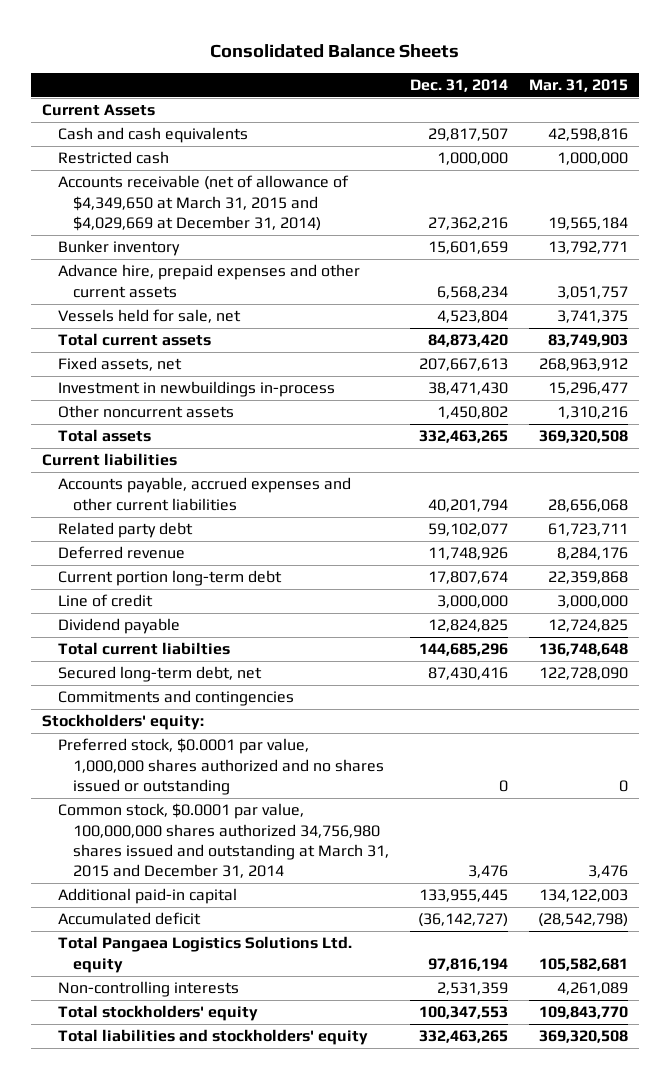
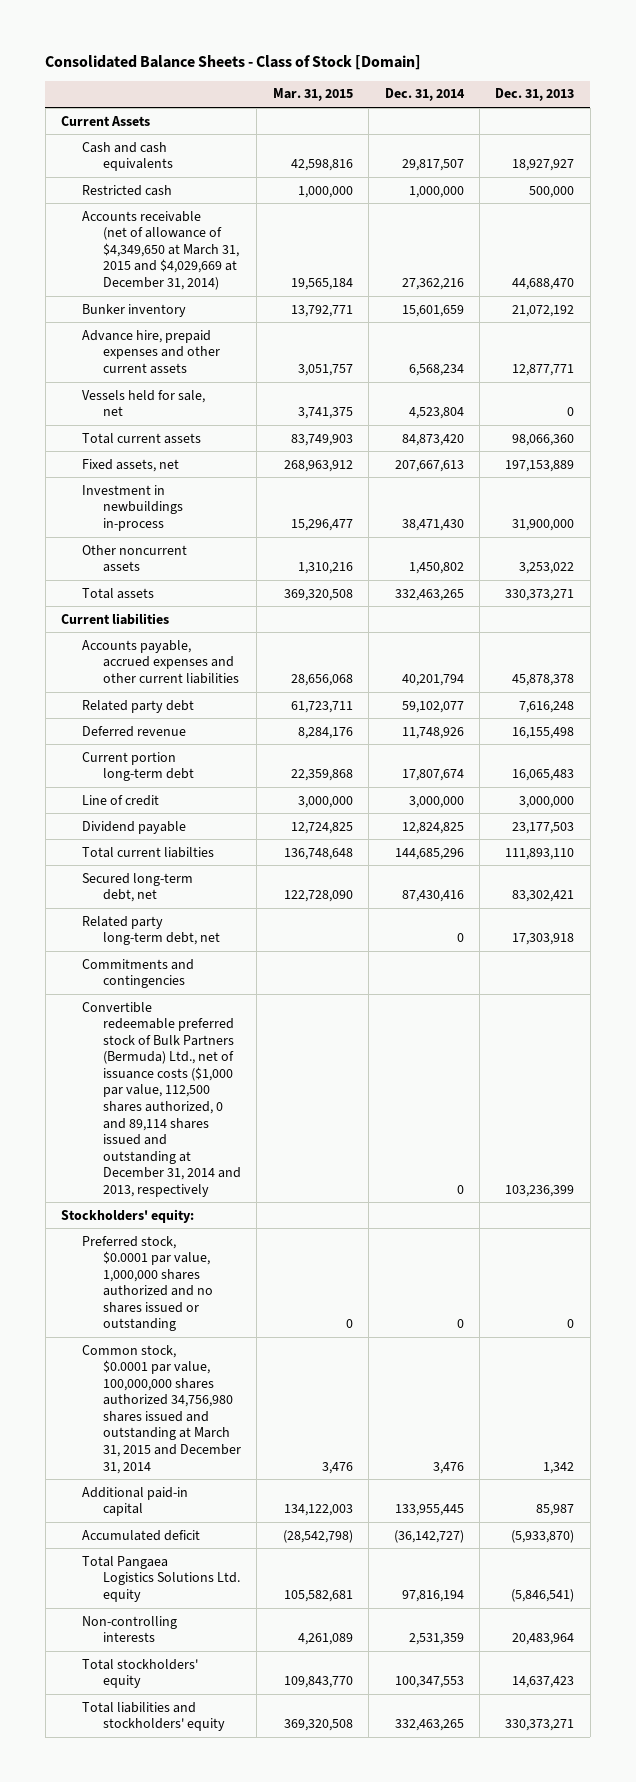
- Consolidated Balance Sheets
+ Consolidated Balance Sheets - Class of Stock [Domain]
- | Dec. 31, 2014 | Mar. 31, 2015
+ | Mar. 31, 2015 | Dec. 31, 2014 | Dec. 31, 2013
+ Related party long-term debt, net | | 0 | 17,303,918
+ Convertible redeemable preferred stock of Bulk Partners (Bermuda) Ltd., net of issuance costs ($1,000 par value, 112,500 shares authorized, 0 and 89,114 shares issued and outstanding at December 31, 2014 and 2013, respectively | | 0 | 103,236,399

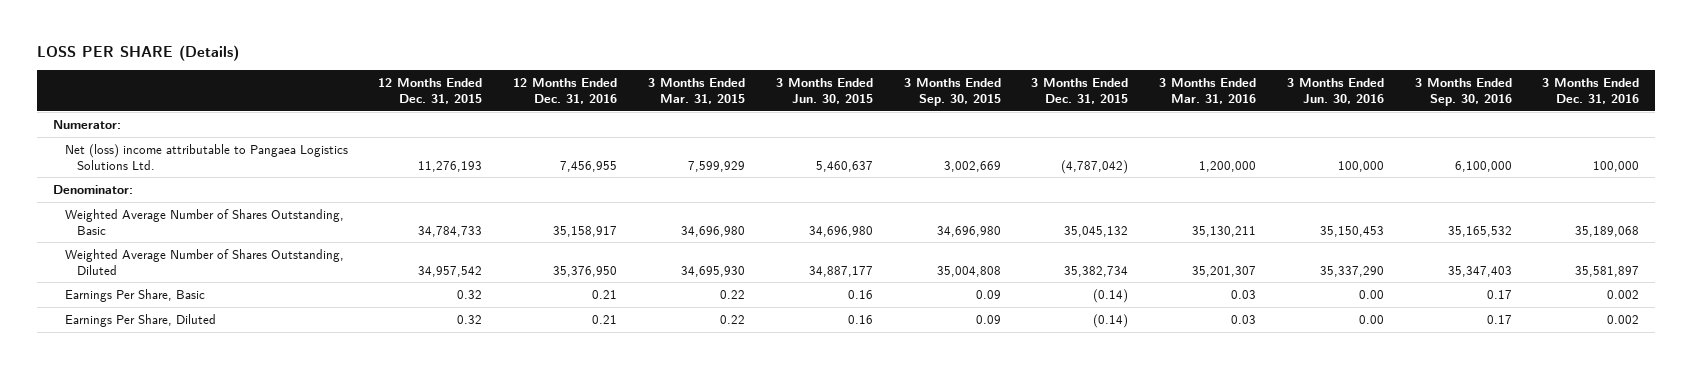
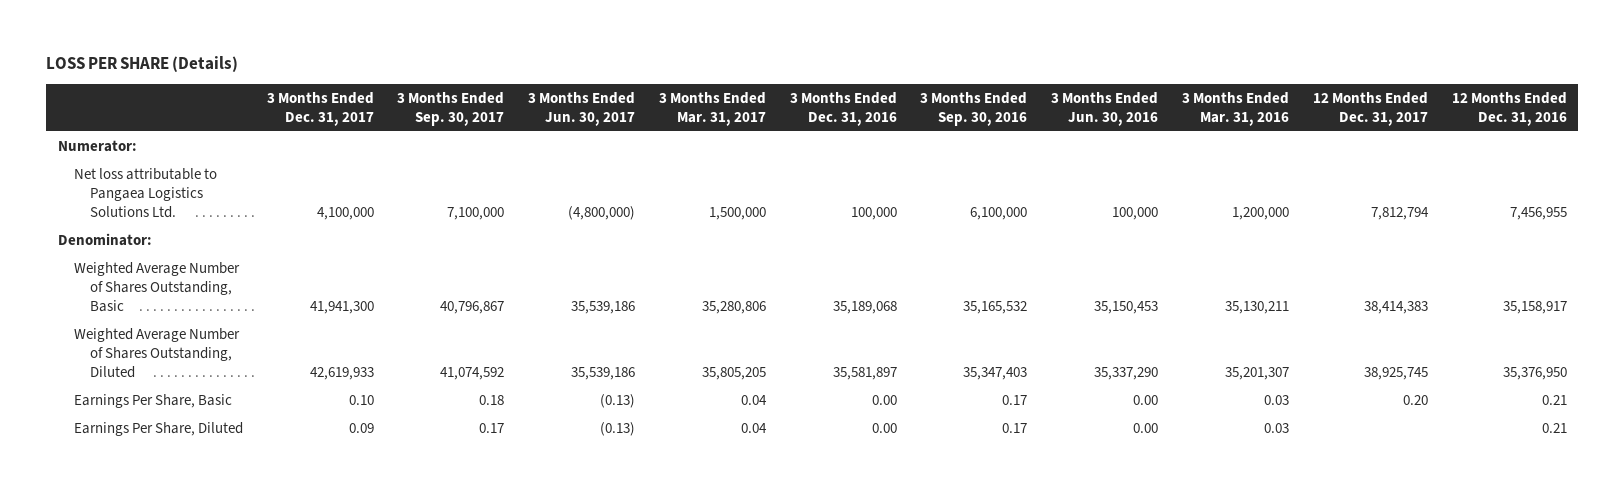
- | 12 Months Ended Dec. 31, 2015 | 12 Months Ended Dec. 31, 2016 | 3 Months Ended Mar. 31, 2015 | 3 Months Ended Jun. 30, 2015 | 3 Months Ended Sep. 30, 2015 | 3 Months Ended Dec. 31, 2015 | 3 Months Ended Mar. 31, 2016 | 3 Months Ended Jun. 30, 2016 | 3 Months Ended Sep. 30, 2016 | 3 Months Ended Dec. 31, 2016
+ | 3 Months Ended Dec. 31, 2017 | 3 Months Ended Sep. 30, 2017 | 3 Months Ended Jun. 30, 2017 | 3 Months Ended Mar. 31, 2017 | 3 Months Ended Dec. 31, 2016 | 3 Months Ended Sep. 30, 2016 | 3 Months Ended Jun. 30, 2016 | 3 Months Ended Mar. 31, 2016 | 12 Months Ended Dec. 31, 2017 | 12 Months Ended Dec. 31, 2016
- Net (loss) income attributable to Pangaea Logistics Solutions Ltd. | 11,276,193 | 7,456,955 | 7,599,929 | 5,460,637 | 3,002,669 | (4,787,042) | 1,200,000 | 100,000 | 6,100,000 | 100,000
+ Net loss attributable to Pangaea Logistics Solutions Ltd. | 4,100,000 | 7,100,000 | (4,800,000) | 1,500,000 | 100,000 | 6,100,000 | 100,000 | 1,200,000 | 7,812,794 | 7,456,955
- Earnings Per Share, Basic | 0.32 | 0.21 | 0.22 | 0.16 | 0.09 | (0.14) | 0.03 | 0.00 | 0.17 | 0.002
- Earnings Per Share, Diluted | 0.32 | 0.21 | 0.22 | 0.16 | 0.09 | (0.14) | 0.03 | 0.00 | 0.17 | 0.002
+ Earnings Per Share, Basic | 0.10 | 0.18 | (0.13) | 0.04 | 0.00 | 0.17 | 0.00 | 0.03 | 0.20 | 0.21
+ Earnings Per Share, Diluted | 0.09 | 0.17 | (0.13) | 0.04 | 0.00 | 0.17 | 0.00 | 0.03 | | 0.21

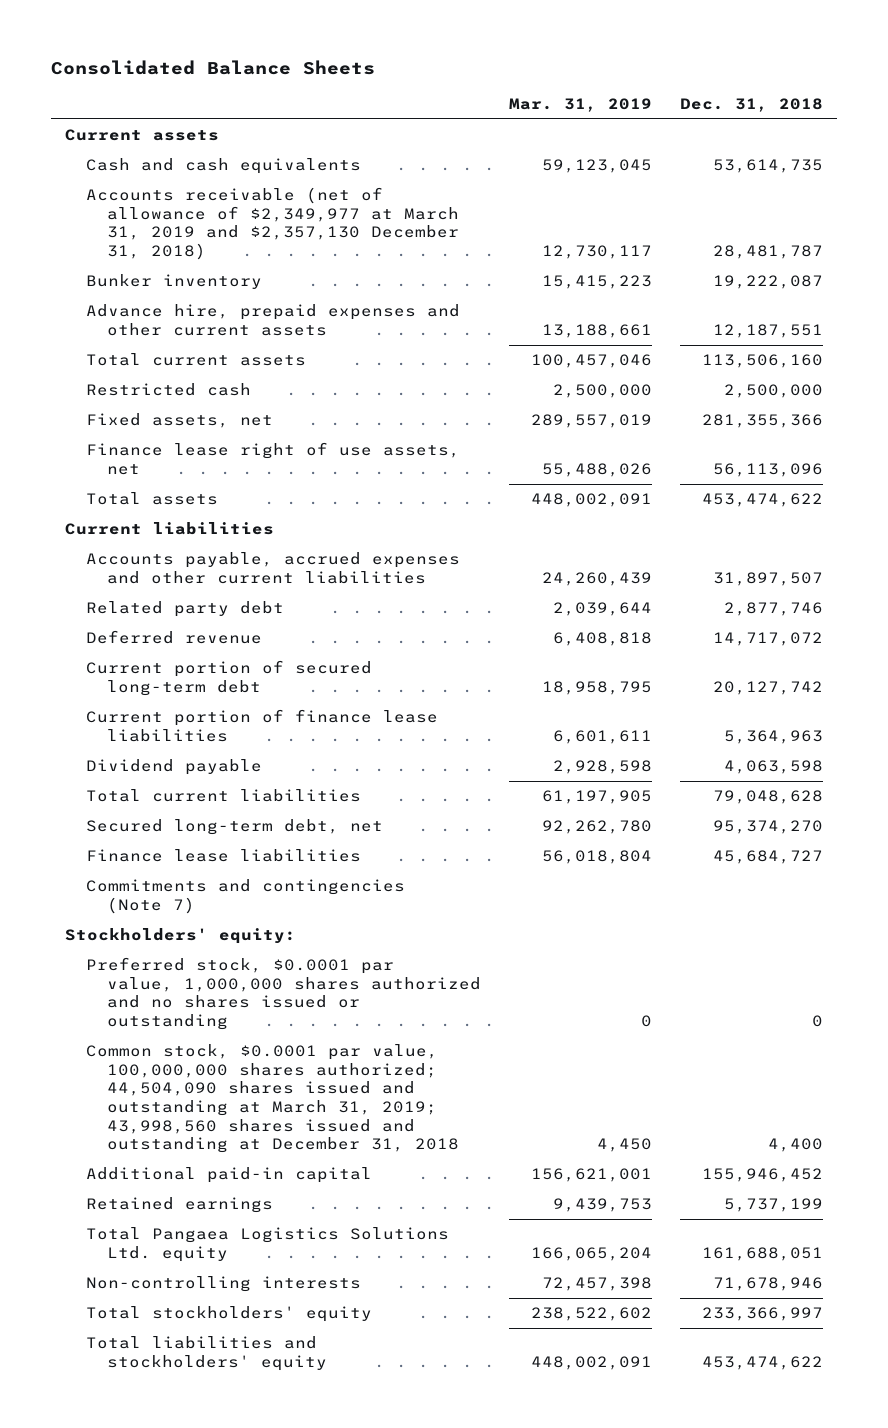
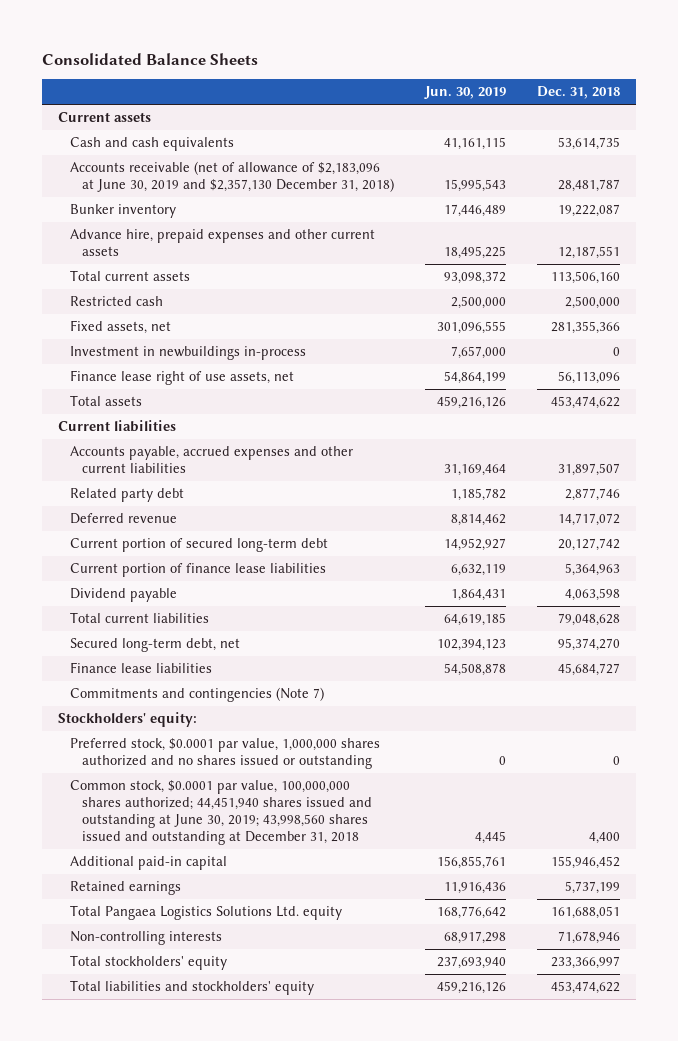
- | Mar. 31, 2019 | Dec. 31, 2018
+ | Jun. 30, 2019 | Dec. 31, 2018
- Accounts receivable (net of allowance of $2,349,977 at March 31, 2019 and $2,357,130 December 31, 2018) | 12,730,117 | 28,481,787
+ Accounts receivable (net of allowance of $2,183,096 at June 30, 2019 and $2,357,130 December 31, 2018) | 15,995,543 | 28,481,787
+ Investment in newbuildings in-process | 7,657,000 | 0
- Common stock, $0.0001 par value, 100,000,000 shares authorized; 44,504,090 shares issued and outstanding at March 31, 2019; 43,998,560 shares issued and outstanding at December 31, 2018 | 4,450 | 4,400
+ Common stock, $0.0001 par value, 100,000,000 shares authorized; 44,451,940 shares issued and outstanding at June 30, 2019; 43,998,560 shares issued and outstanding at December 31, 2018 | 4,445 | 4,400

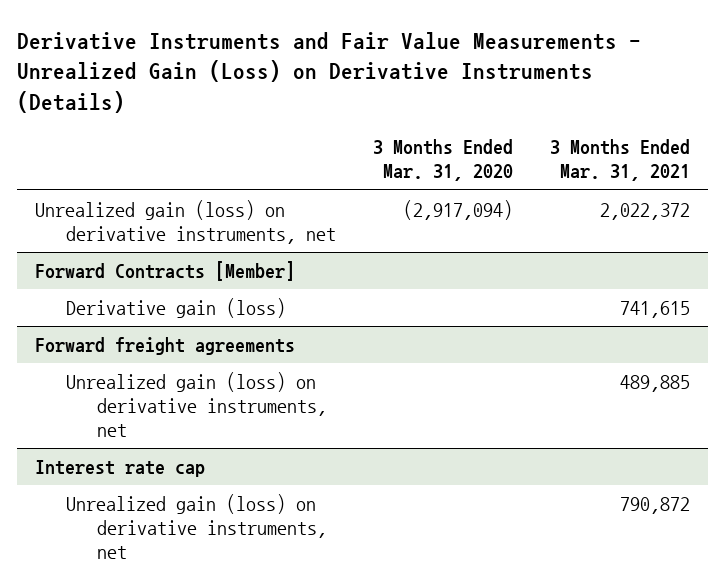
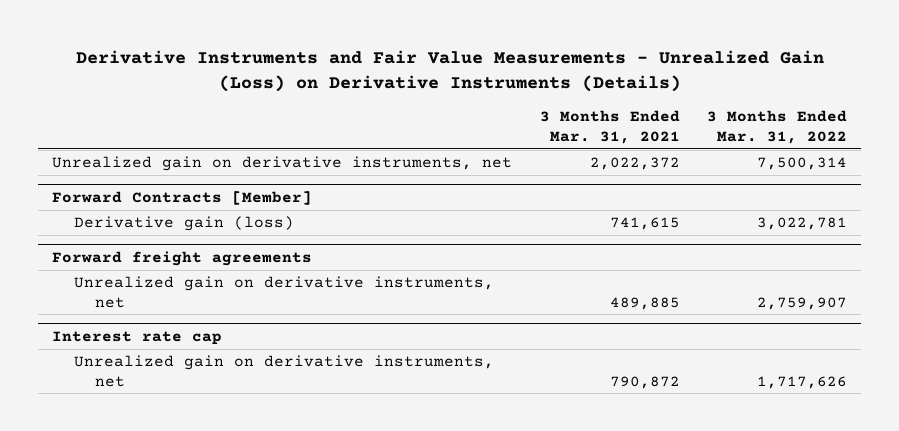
- | 3 Months Ended Mar. 31, 2020 | 3 Months Ended Mar. 31, 2021
+ | 3 Months Ended Mar. 31, 2021 | 3 Months Ended Mar. 31, 2022
- Unrealized gain (loss) on derivative instruments, net | (2,917,094) | 2,022,372
+ Unrealized gain on derivative instruments, net | 2,022,372 | 7,500,314
@ Forward freight agreements
- Unrealized gain (loss) on derivative instruments, net | | 489,885
+ Unrealized gain on derivative instruments, net | 489,885 | 2,759,907
@ Interest rate cap
- Unrealized gain (loss) on derivative instruments, net | | 790,872
+ Unrealized gain on derivative instruments, net | 790,872 | 1,717,626

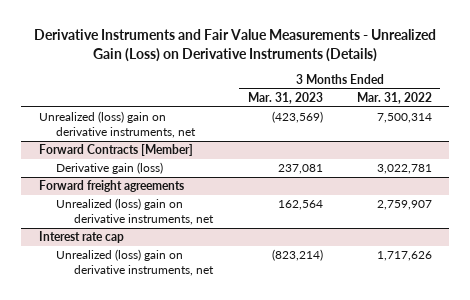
- | 3 Months Ended Mar. 31, 2021 | 3 Months Ended Mar. 31, 2022
+ | 3 Months Ended Mar. 31, 2023 | 3 Months Ended Mar. 31, 2022
- Unrealized gain on derivative instruments, net | 2,022,372 | 7,500,314
+ Unrealized (loss) gain on derivative instruments, net | (423,569) | 7,500,314
@ Forward freight agreements
- Unrealized gain on derivative instruments, net | 489,885 | 2,759,907
+ Unrealized (loss) gain on derivative instruments, net | 162,564 | 2,759,907
@ Interest rate cap
- Unrealized gain on derivative instruments, net | 790,872 | 1,717,626
+ Unrealized (loss) gain on derivative instruments, net | (823,214) | 1,717,626

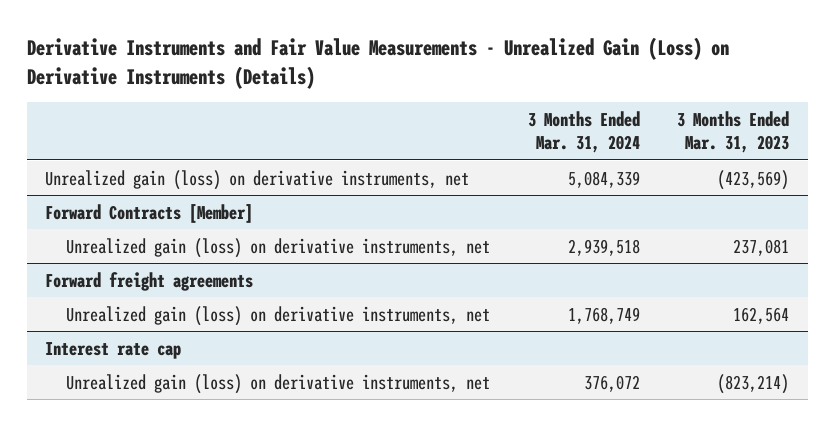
- | 3 Months Ended Mar. 31, 2023 | 3 Months Ended Mar. 31, 2022
+ | 3 Months Ended Mar. 31, 2024 | 3 Months Ended Mar. 31, 2023
- Unrealized (loss) gain on derivative instruments, net | (423,569) | 7,500,314
+ Unrealized gain (loss) on derivative instruments, net | 5,084,339 | (423,569)
@ Forward Contracts [Member]
- Derivative gain (loss) | 237,081 | 3,022,781
+ Unrealized gain (loss) on derivative instruments, net | 2,939,518 | 237,081
@ Forward freight agreements
- Unrealized (loss) gain on derivative instruments, net | 162,564 | 2,759,907
+ Unrealized gain (loss) on derivative instruments, net | 1,768,749 | 162,564
@ Interest rate cap
- Unrealized (loss) gain on derivative instruments, net | (823,214) | 1,717,626
+ Unrealized gain (loss) on derivative instruments, net | 376,072 | (823,214)

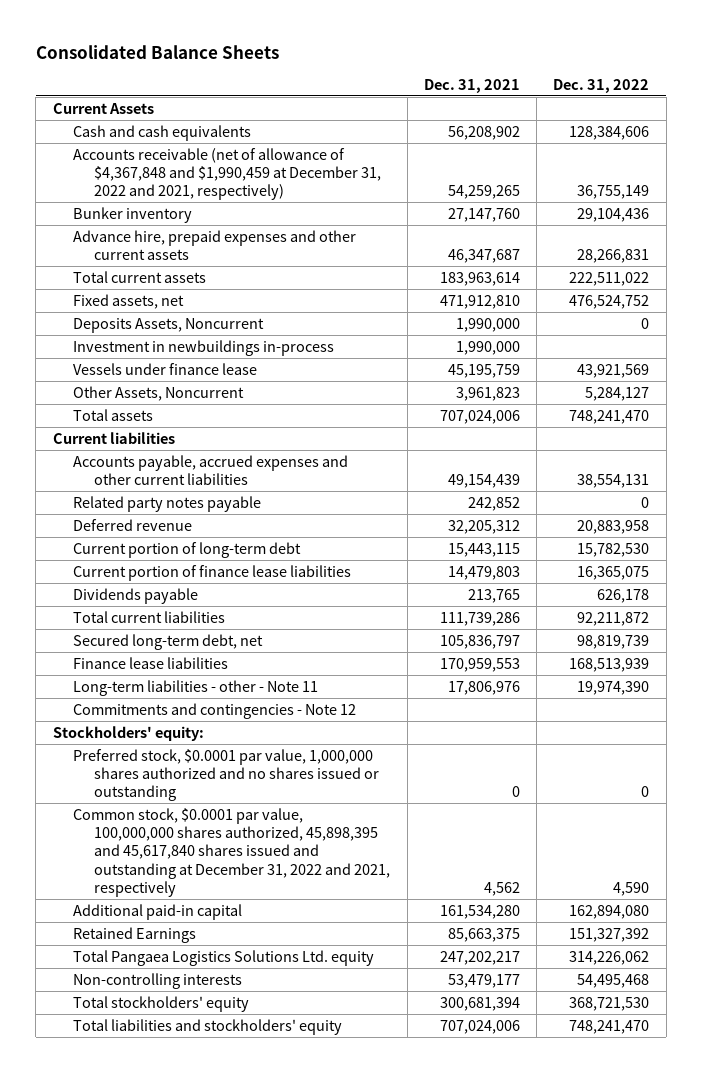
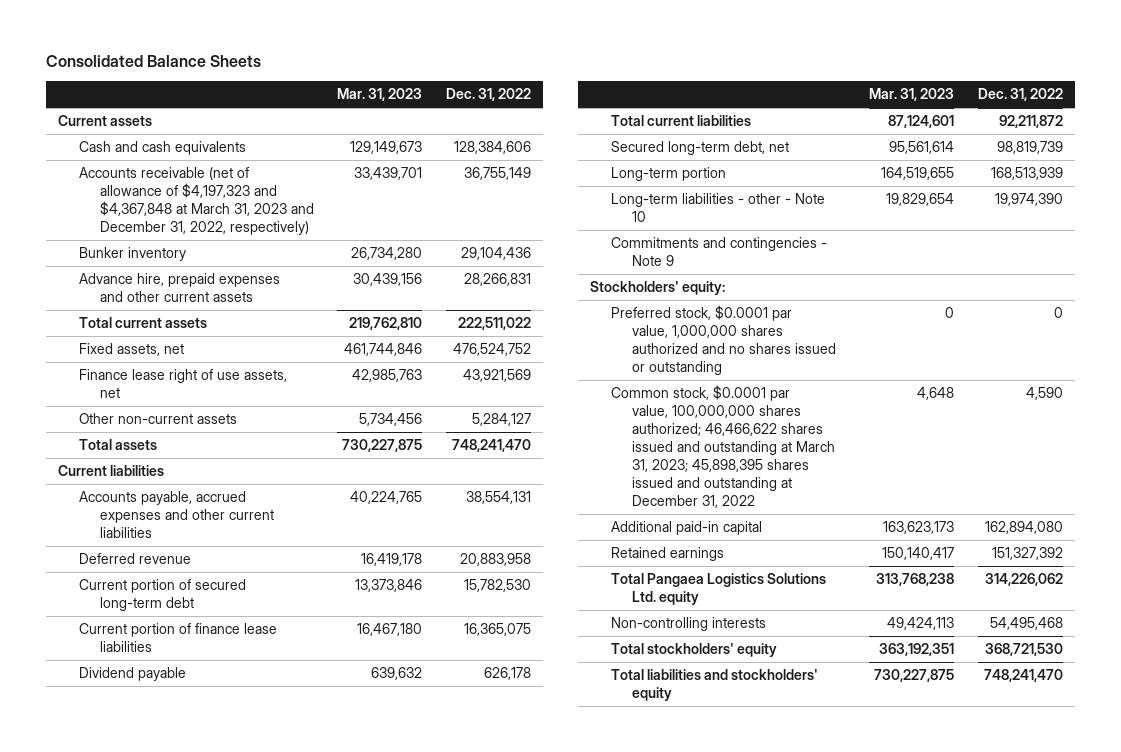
- | Dec. 31, 2021 | Dec. 31, 2022
+ | Mar. 31, 2023 | Dec. 31, 2022
- Current Assets
+ Current assets
- Accounts receivable (net of allowance of $4,367,848 and $1,990,459 at December 31, 2022 and 2021, respectively) | 54,259,265 | 36,755,149
+ Accounts receivable (net of allowance of $4,197,323 and $4,367,848 at March 31, 2023 and December 31, 2022, respectively) | 33,439,701 | 36,755,149
- Deposits Assets, Noncurrent | 1,990,000 | 0
- Investment in newbuildings in-process | 1,990,000 |
- Vessels under finance lease | 45,195,759 | 43,921,569
- Other Assets, Noncurrent | 3,961,823 | 5,284,127
+ Finance lease right of use assets, net | 42,985,763 | 43,921,569
+ Other non-current assets | 5,734,456 | 5,284,127
- Related party notes payable | 242,852 | 0
- Current portion of long-term debt | 15,443,115 | 15,782,530
+ Current portion of secured long-term debt | 13,373,846 | 15,782,530
- Dividends payable | 213,765 | 626,178
+ Dividend payable | 639,632 | 626,178
- Finance lease liabilities | 170,959,553 | 168,513,939
- Long-term liabilities - other - Note 11 | 17,806,976 | 19,974,390
- Commitments and contingencies - Note 12
+ Long-term portion | 164,519,655 | 168,513,939
+ Long-term liabilities - other - Note 10 | 19,829,654 | 19,974,390
+ Commitments and contingencies - Note 9
- Common stock, $0.0001 par value, 100,000,000 shares authorized, 45,898,395 and 45,617,840 shares issued and outstanding at December 31, 2022 and 2021, respectively | 4,562 | 4,590
+ Common stock, $0.0001 par value, 100,000,000 shares authorized; 46,466,622 shares issued and outstanding at March 31, 2023; 45,898,395 shares issued and outstanding at December 31, 2022 | 4,648 | 4,590
- Retained Earnings | 85,663,375 | 151,327,392
+ Retained earnings | 150,140,417 | 151,327,392

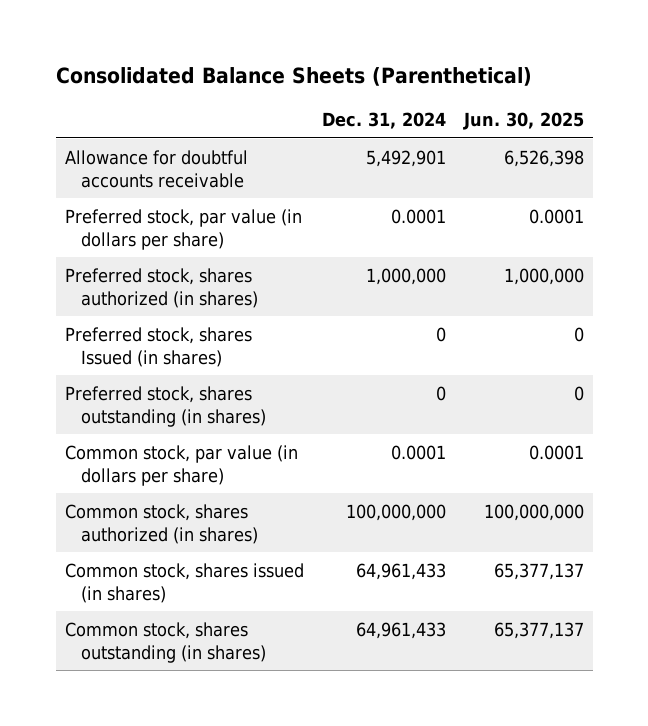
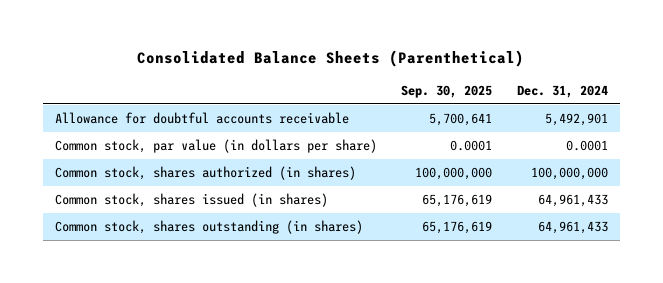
- | Dec. 31, 2024 | Jun. 30, 2025
+ | Sep. 30, 2025 | Dec. 31, 2024
- Preferred stock, par value (in dollars per share) | 0.0001 | 0.0001
- Preferred stock, shares authorized (in shares) | 1,000,000 | 1,000,000
- Preferred stock, shares Issued (in shares) | 0 | 0
- Preferred stock, shares outstanding (in shares) | 0 | 0

